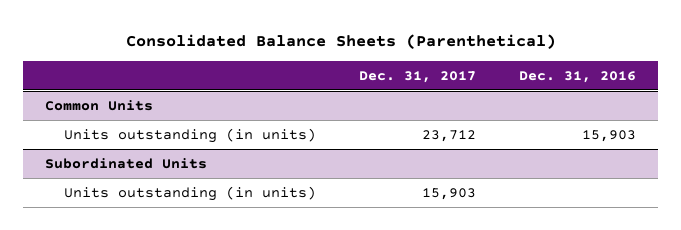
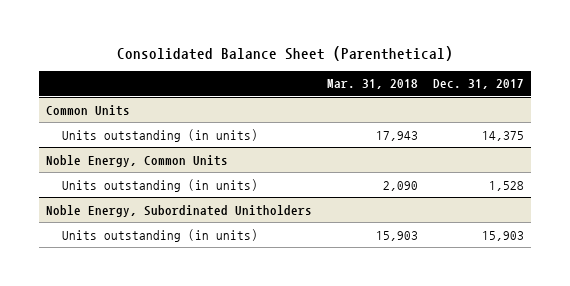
- Consolidated Balance Sheets (Parenthetical)
+ Consolidated Balance Sheet (Parenthetical)
- | Dec. 31, 2017 | Dec. 31, 2016
+ | Mar. 31, 2018 | Dec. 31, 2017
@ Common Units
- Units outstanding (in units) | 23,712 | 15,903
- Subordinated Units
@ Common Units
+ Units outstanding (in units) | 17,943 | 14,375
+ Noble Energy, Common Units
+ Units outstanding (in units) | 2,090 | 1,528
+ Noble Energy, Subordinated Unitholders

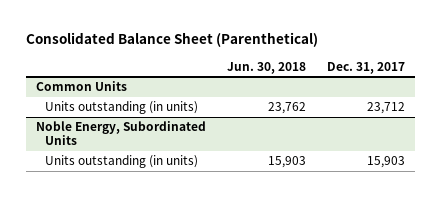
- | Mar. 31, 2018 | Dec. 31, 2017
+ | Jun. 30, 2018 | Dec. 31, 2017
@ Common Units
- Units outstanding (in units) | 17,943 | 14,375
- Noble Energy, Common Units
- Units outstanding (in units) | 2,090 | 1,528
- Noble Energy, Subordinated Unitholders
@ Common Units
+ Units outstanding (in units) | 23,762 | 23,712
+ Noble Energy, Subordinated Units

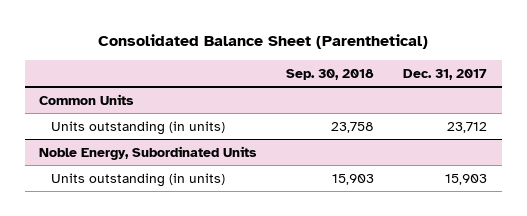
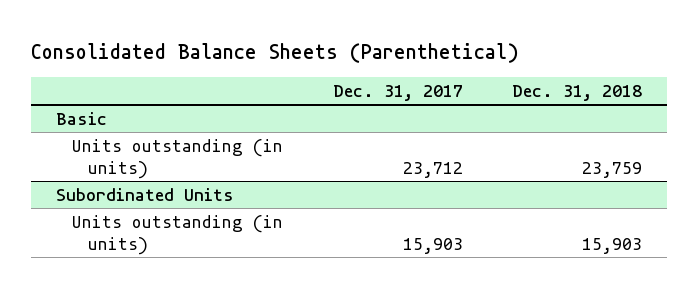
- Consolidated Balance Sheet (Parenthetical)
+ Consolidated Balance Sheets (Parenthetical)
- | Sep. 30, 2018 | Dec. 31, 2017
+ | Dec. 31, 2017 | Dec. 31, 2018
- Common Units
+ Basic
- Noble Energy, Subordinated Units
+ Subordinated Units

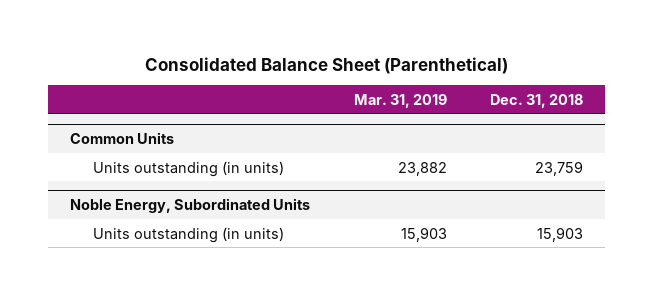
- Consolidated Balance Sheets (Parenthetical)
+ Consolidated Balance Sheet (Parenthetical)
- | Dec. 31, 2017 | Dec. 31, 2018
+ | Mar. 31, 2019 | Dec. 31, 2018
- Basic
+ Common Units
- Subordinated Units
+ Noble Energy, Subordinated Units

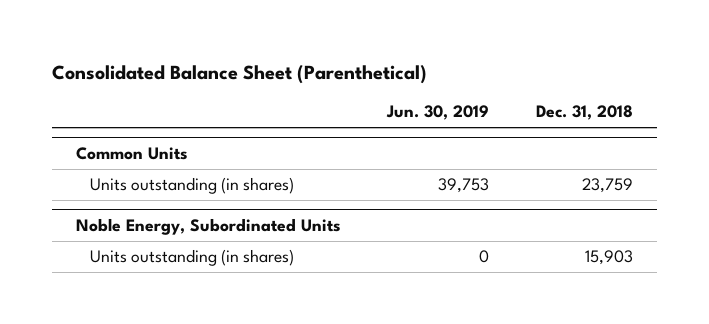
- | Mar. 31, 2019 | Dec. 31, 2018
+ | Jun. 30, 2019 | Dec. 31, 2018
@ Common Units
- Units outstanding (in units) | 23,882 | 23,759
+ Units outstanding (in shares) | 39,753 | 23,759
@ Noble Energy, Subordinated Units
- Units outstanding (in units) | 15,903 | 15,903
+ Units outstanding (in shares) | 0 | 15,903

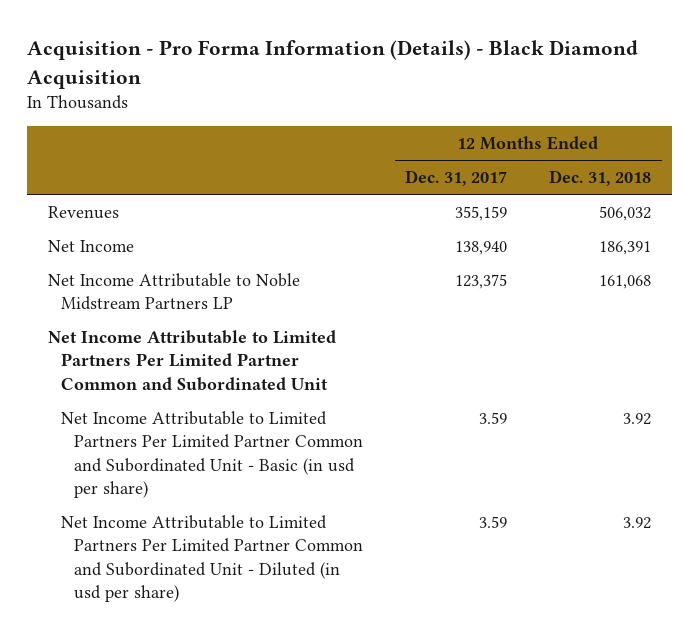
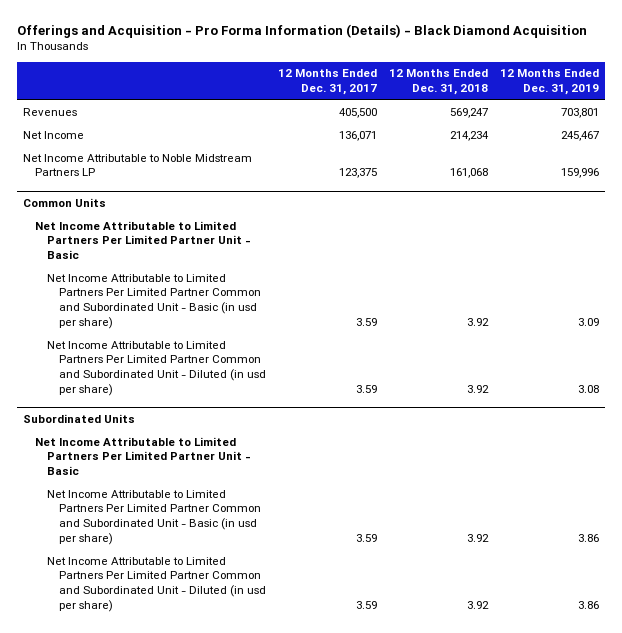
- Acquisition - Pro Forma Information (Details) - Black Diamond Acquisition
+ Offerings and Acquisition - Pro Forma Information (Details) - Black Diamond Acquisition
- | 12 Months Ended Dec. 31, 2017 | 12 Months Ended Dec. 31, 2018
+ | 12 Months Ended Dec. 31, 2017 | 12 Months Ended Dec. 31, 2018 | 12 Months Ended Dec. 31, 2019
- Revenues | 355,159 | 506,032
- Net Income | 138,940 | 186,391
+ Revenues | 405,500 | 569,247 | 703,801
+ Net Income | 136,071 | 214,234 | 245,467
- Net Income Attributable to Limited Partners Per Limited Partner Common and Subordinated Unit
+ Common Units
+ Net Income Attributable to Limited Partners Per Limited Partner Unit - Basic
+ Subordinated Units
+ Net Income Attributable to Limited Partners Per Limited Partner Unit - Basic
+ Net Income Attributable to Limited Partners Per Limited Partner Common and Subordinated Unit - Basic (in usd per share) | 3.59 | 3.92 | 3.86
+ Net Income Attributable to Limited Partners Per Limited Partner Common and Subordinated Unit - Diluted (in usd per share) | 3.59 | 3.92 | 3.86

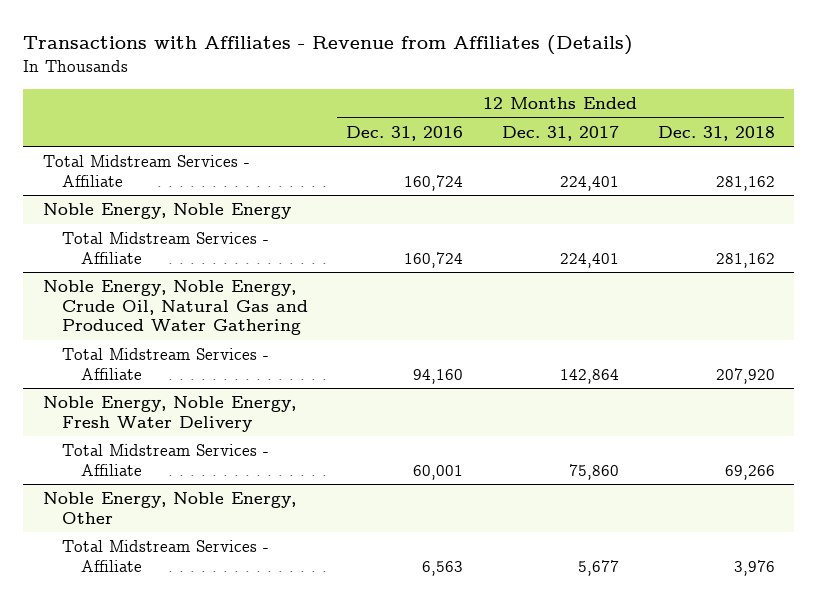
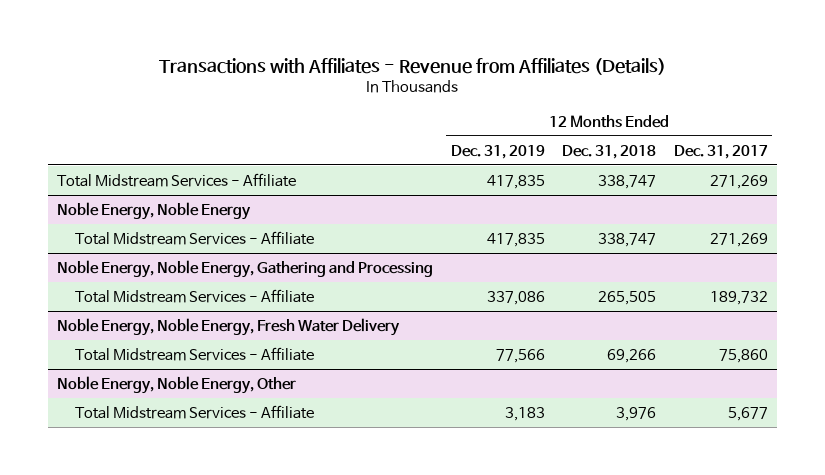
- | 12 Months Ended Dec. 31, 2016 | 12 Months Ended Dec. 31, 2017 | 12 Months Ended Dec. 31, 2018
+ | 12 Months Ended Dec. 31, 2019 | 12 Months Ended Dec. 31, 2018 | 12 Months Ended Dec. 31, 2017
- Total Midstream Services - Affiliate | 160,724 | 224,401 | 281,162
+ Total Midstream Services - Affiliate | 417,835 | 338,747 | 271,269
@ Noble Energy, Noble Energy
- Total Midstream Services - Affiliate | 160,724 | 224,401 | 281,162
- Noble Energy, Noble Energy, Crude Oil, Natural Gas and Produced Water Gathering
- Total Midstream Services - Affiliate | 94,160 | 142,864 | 207,920
@ Noble Energy, Noble Energy
+ Total Midstream Services - Affiliate | 417,835 | 338,747 | 271,269
+ Noble Energy, Noble Energy, Gathering and Processing
+ Total Midstream Services - Affiliate | 337,086 | 265,505 | 189,732

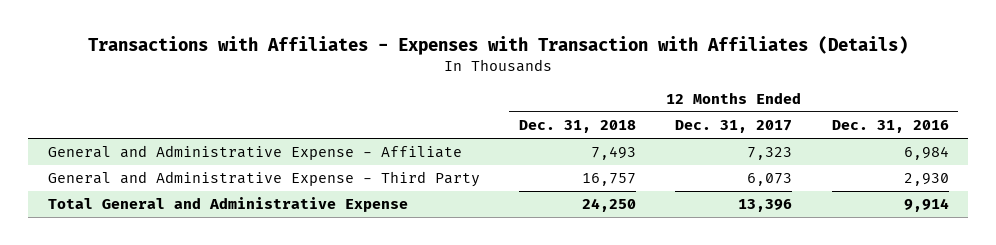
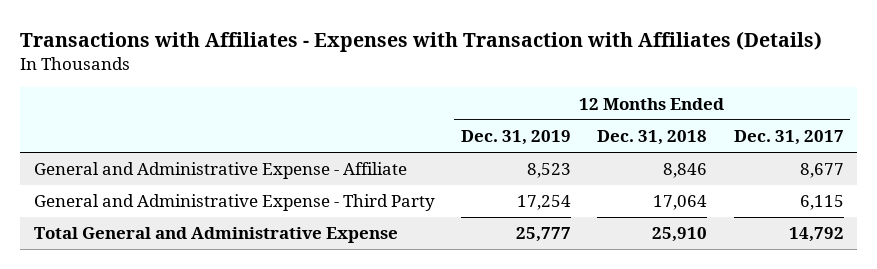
- | 12 Months Ended Dec. 31, 2018 | 12 Months Ended Dec. 31, 2017 | 12 Months Ended Dec. 31, 2016
+ | 12 Months Ended Dec. 31, 2019 | 12 Months Ended Dec. 31, 2018 | 12 Months Ended Dec. 31, 2017
- General and Administrative Expense - Affiliate | 7,493 | 7,323 | 6,984
- General and Administrative Expense - Third Party | 16,757 | 6,073 | 2,930
- Total General and Administrative Expense | 24,250 | 13,396 | 9,914
+ General and Administrative Expense - Affiliate | 8,523 | 8,846 | 8,677
+ General and Administrative Expense - Third Party | 17,254 | 17,064 | 6,115
+ Total General and Administrative Expense | 25,777 | 25,910 | 14,792

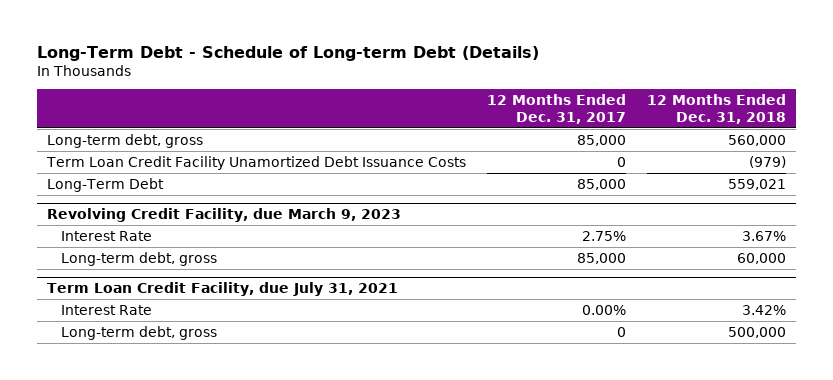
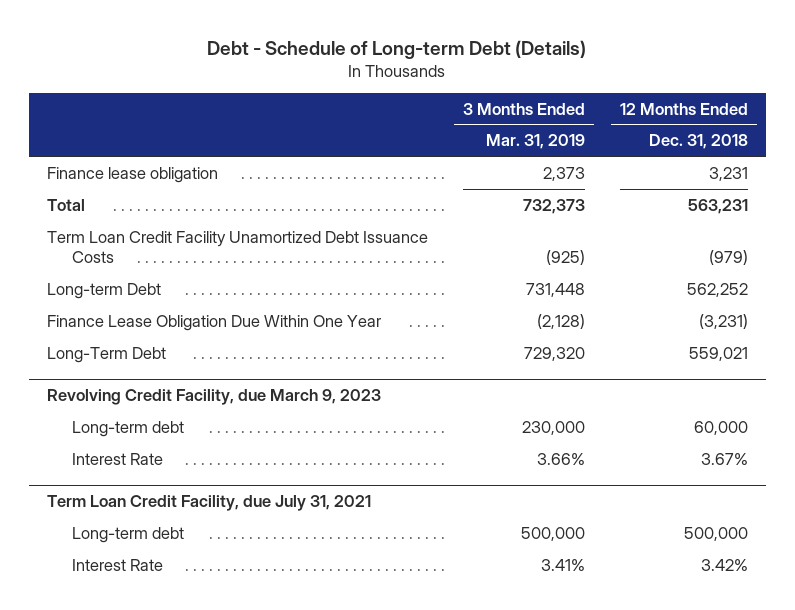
- Long-Term Debt - Schedule of Long-term Debt (Details)
+ Debt - Schedule of Long-term Debt (Details)
- | 12 Months Ended Dec. 31, 2017 | 12 Months Ended Dec. 31, 2018
+ | 3 Months Ended Mar. 31, 2019 | 12 Months Ended Dec. 31, 2018
- Long-term debt, gross | 85,000 | 560,000
+ Finance lease obligation | 2,373 | 3,231
+ Total | 732,373 | 563,231
+ Long-term Debt | 731,448 | 562,252
+ Finance Lease Obligation Due Within One Year | (2,128) | (3,231)
@ Revolving Credit Facility, due March 9, 2023
+ Long-term debt | 230,000 | 60,000
- Long-term debt, gross | 85,000 | 60,000
@ Term Loan Credit Facility, due July 31, 2021
+ Long-term debt | 500,000 | 500,000
- Long-term debt, gross | 0 | 500,000

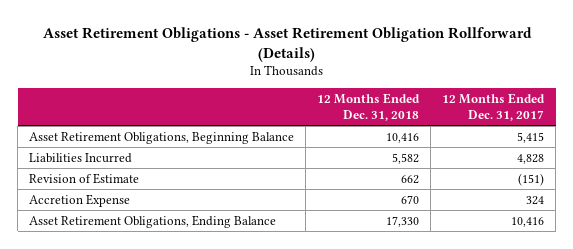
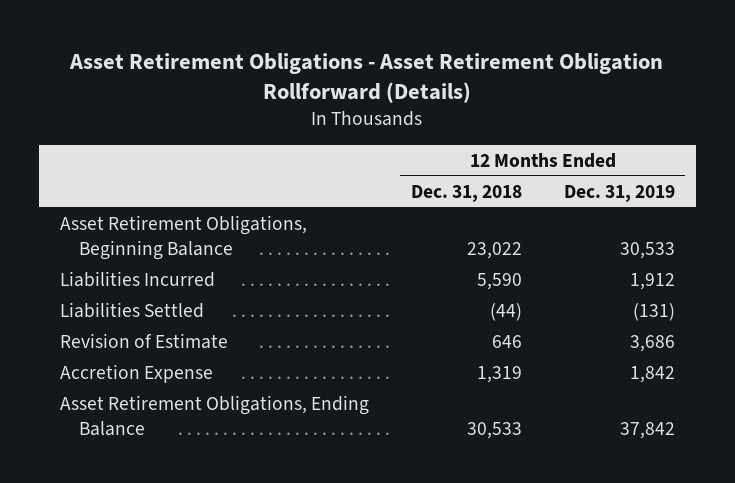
- | 12 Months Ended Dec. 31, 2018 | 12 Months Ended Dec. 31, 2017
+ | 12 Months Ended Dec. 31, 2018 | 12 Months Ended Dec. 31, 2019
- Asset Retirement Obligations, Beginning Balance | 10,416 | 5,415
- Liabilities Incurred | 5,582 | 4,828
- Revision of Estimate | 662 | (151)
- Accretion Expense | 670 | 324
- Asset Retirement Obligations, Ending Balance | 17,330 | 10,416
+ Asset Retirement Obligations, Beginning Balance | 23,022 | 30,533
+ Liabilities Incurred | 5,590 | 1,912
+ Liabilities Settled | (44) | (131)
+ Revision of Estimate | 646 | 3,686
+ Accretion Expense | 1,319 | 1,842
+ Asset Retirement Obligations, Ending Balance | 30,533 | 37,842

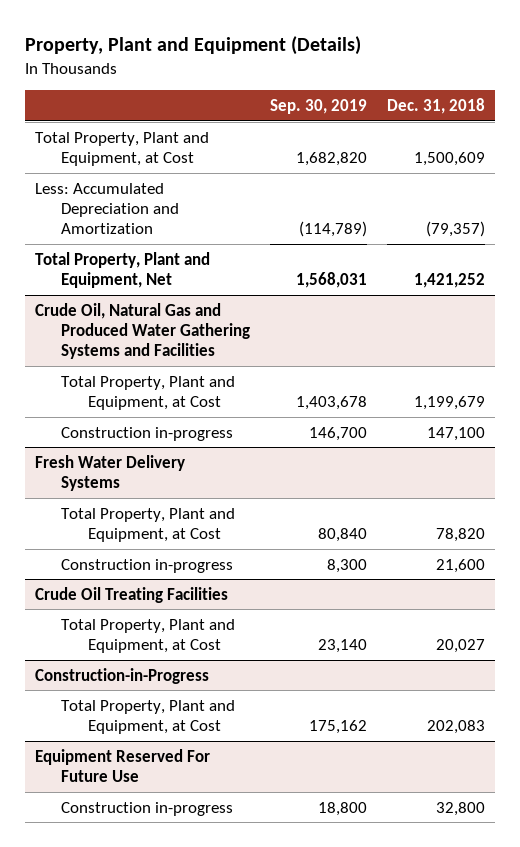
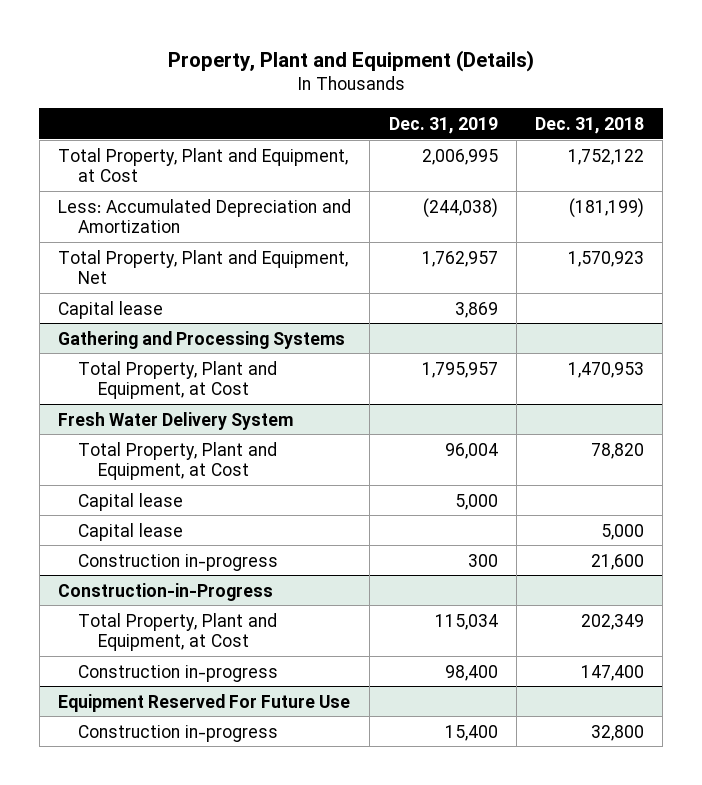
- | Sep. 30, 2019 | Dec. 31, 2018
+ | Dec. 31, 2019 | Dec. 31, 2018
- Total Property, Plant and Equipment, at Cost | 1,682,820 | 1,500,609
- Less: Accumulated Depreciation and Amortization | (114,789) | (79,357)
- Total Property, Plant and Equipment, Net | 1,568,031 | 1,421,252
- Crude Oil, Natural Gas and Produced Water Gathering Systems and Facilities
- Total Property, Plant and Equipment, at Cost | 1,403,678 | 1,199,679
- Construction in-progress | 146,700 | 147,100
- Fresh Water Delivery Systems
+ Total Property, Plant and Equipment, at Cost | 2,006,995 | 1,752,122
+ Less: Accumulated Depreciation and Amortization | (244,038) | (181,199)
+ Total Property, Plant and Equipment, Net | 1,762,957 | 1,570,923
+ Capital lease | 3,869 |
+ Gathering and Processing Systems
+ Total Property, Plant and Equipment, at Cost | 1,795,957 | 1,470,953
+ Fresh Water Delivery System
+ Capital lease | 5,000 |
+ Capital lease | | 5,000
- Crude Oil Treating Facilities
- Total Property, Plant and Equipment, at Cost | 23,140 | 20,027
@ Construction-in-Progress
- Total Property, Plant and Equipment, at Cost | 175,162 | 202,083
+ Total Property, Plant and Equipment, at Cost | 115,034 | 202,349
+ Construction in-progress | 98,400 | 147,400

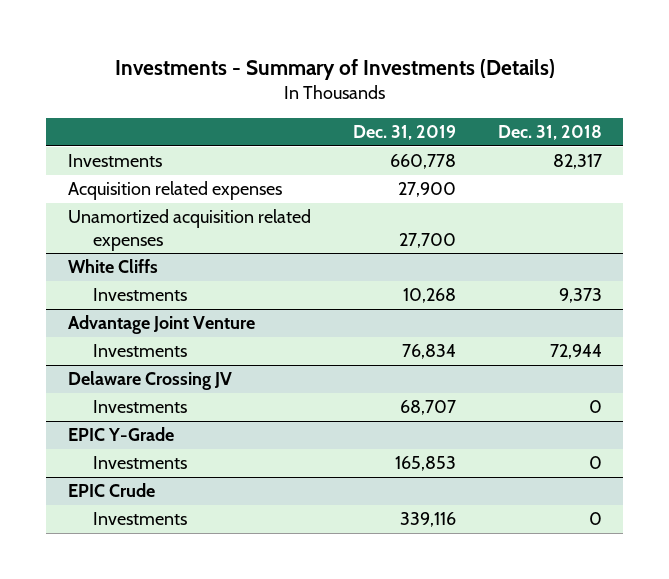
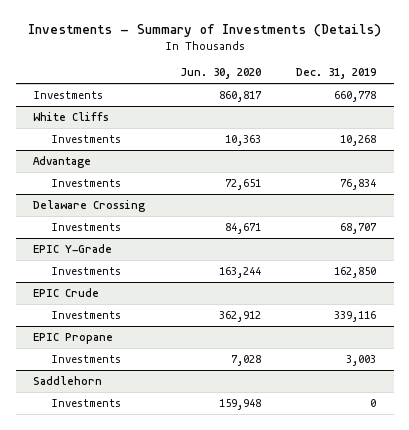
- | Dec. 31, 2019 | Dec. 31, 2018
+ | Jun. 30, 2020 | Dec. 31, 2019
- Acquisition related expenses | 27,900 |
- Unamortized acquisition related expenses | 27,700 |
- Advantage Joint Venture
+ Advantage
- Delaware Crossing JV
+ Delaware Crossing
@ EPIC Y-Grade
- Investments | 165,853 | 0
+ Investments | 163,244 | 162,850
+ EPIC Propane
+ Investments | 7,028 | 3,003
+ Saddlehorn
+ Investments | 159,948 | 0

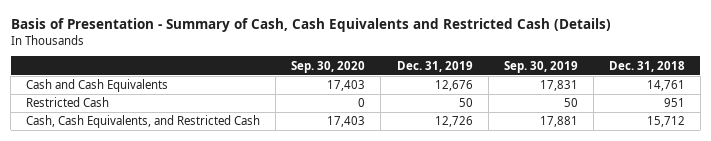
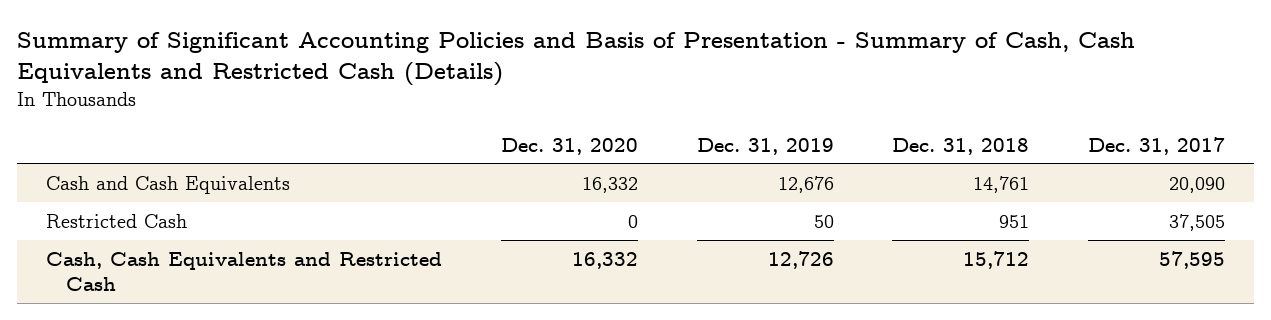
- Basis of Presentation - Summary of Cash, Cash Equivalents and Restricted Cash (Details)
+ Summary of Significant Accounting Policies and Basis of Presentation - Summary of Cash, Cash Equivalents and Restricted Cash (Details)
- | Sep. 30, 2020 | Dec. 31, 2019 | Sep. 30, 2019 | Dec. 31, 2018
+ | Dec. 31, 2020 | Dec. 31, 2019 | Dec. 31, 2018 | Dec. 31, 2017
- Cash, Cash Equivalents, and Restricted Cash | 17,403 | 12,726 | 17,881 | 15,712
+ Cash, Cash Equivalents and Restricted Cash | 16,332 | 12,726 | 15,712 | 57,595

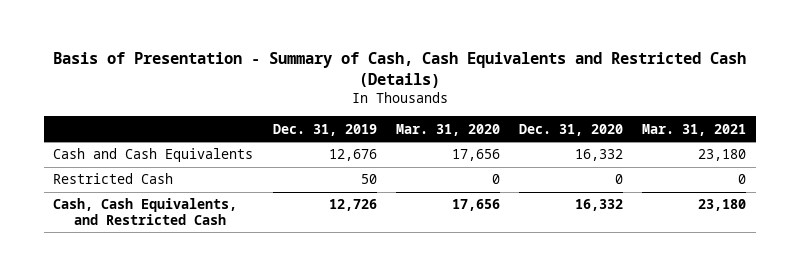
- Summary of Significant Accounting Policies and Basis of Presentation - Summary of Cash, Cash Equivalents and Restricted Cash (Details)
+ Basis of Presentation - Summary of Cash, Cash Equivalents and Restricted Cash (Details)
- | Dec. 31, 2020 | Dec. 31, 2019 | Dec. 31, 2018 | Dec. 31, 2017
+ | Dec. 31, 2019 | Mar. 31, 2020 | Dec. 31, 2020 | Mar. 31, 2021
- Cash, Cash Equivalents and Restricted Cash | 16,332 | 12,726 | 15,712 | 57,595
+ Cash, Cash Equivalents, and Restricted Cash | 12,726 | 17,656 | 16,332 | 23,180

